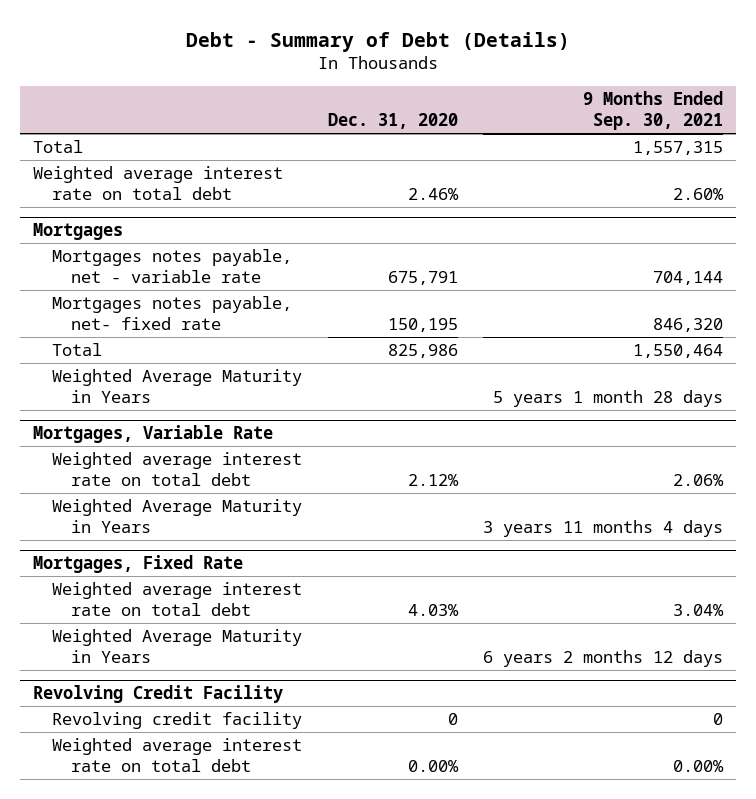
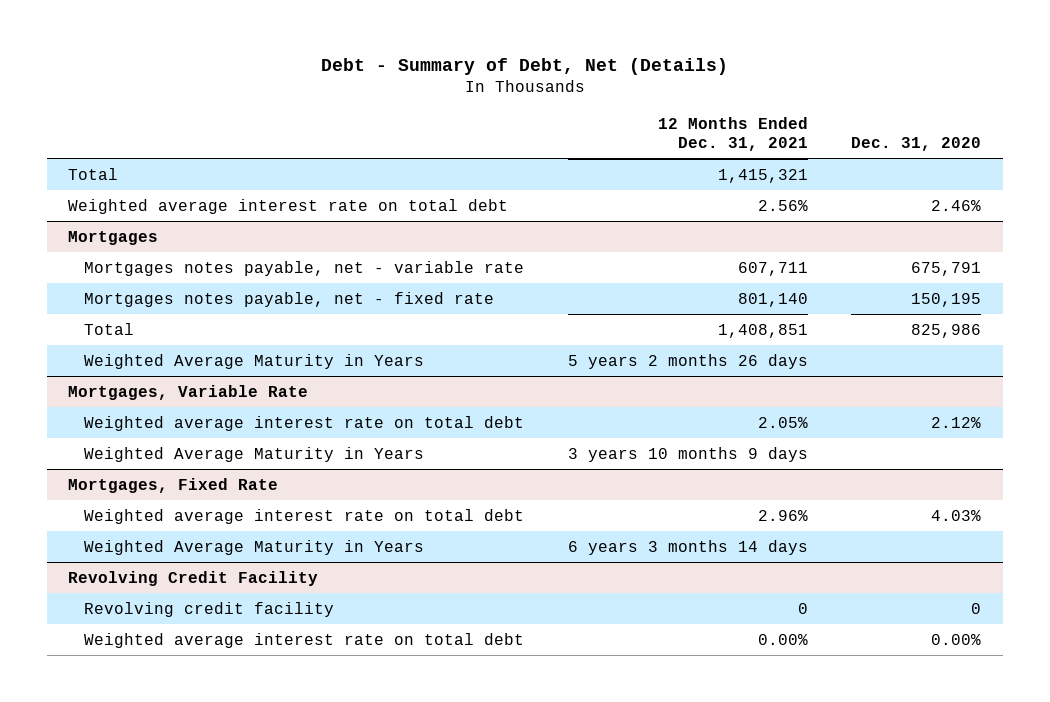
- Debt - Summary of Debt (Details)
+ Debt - Summary of Debt, Net (Details)
- | Dec. 31, 2020 | 9 Months Ended Sep. 30, 2021
+ | 12 Months Ended Dec. 31, 2021 | Dec. 31, 2020
@ Mortgages
- Mortgages notes payable, net- fixed rate | 150,195 | 846,320
+ Mortgages notes payable, net - fixed rate | 801,140 | 150,195

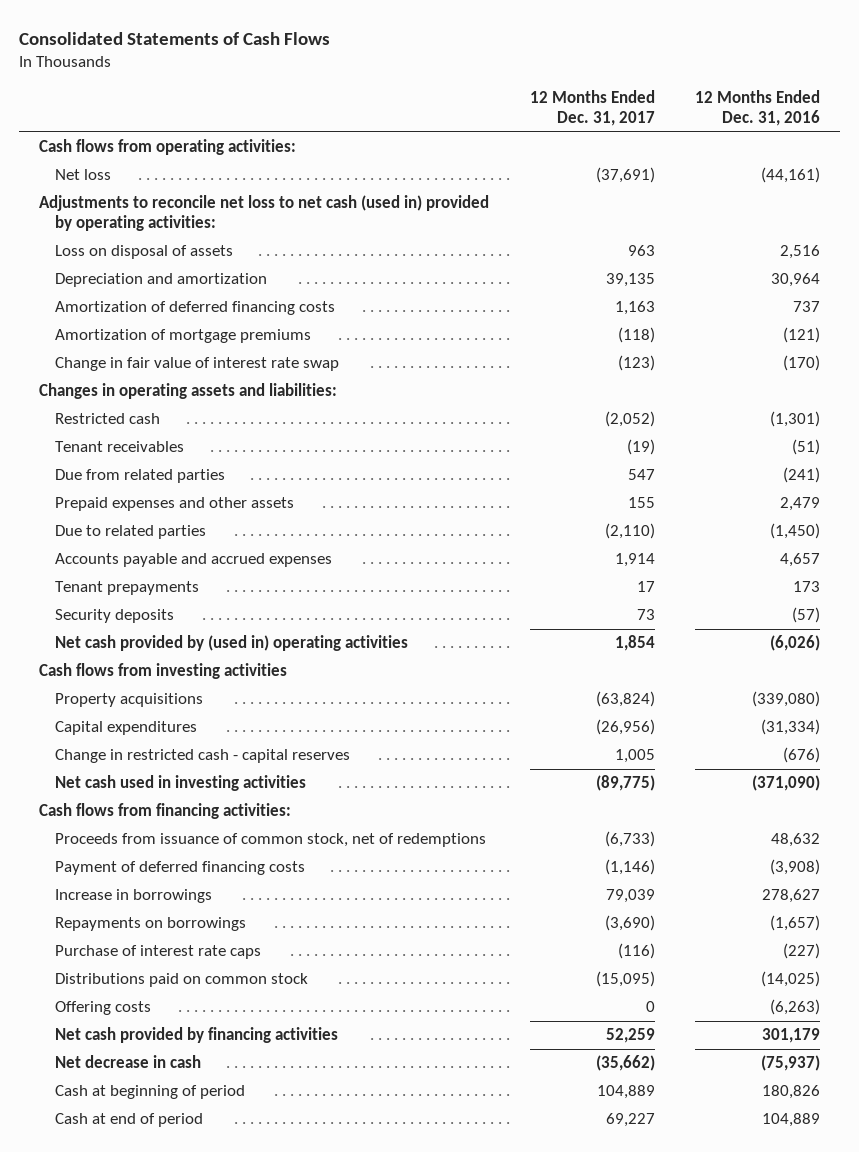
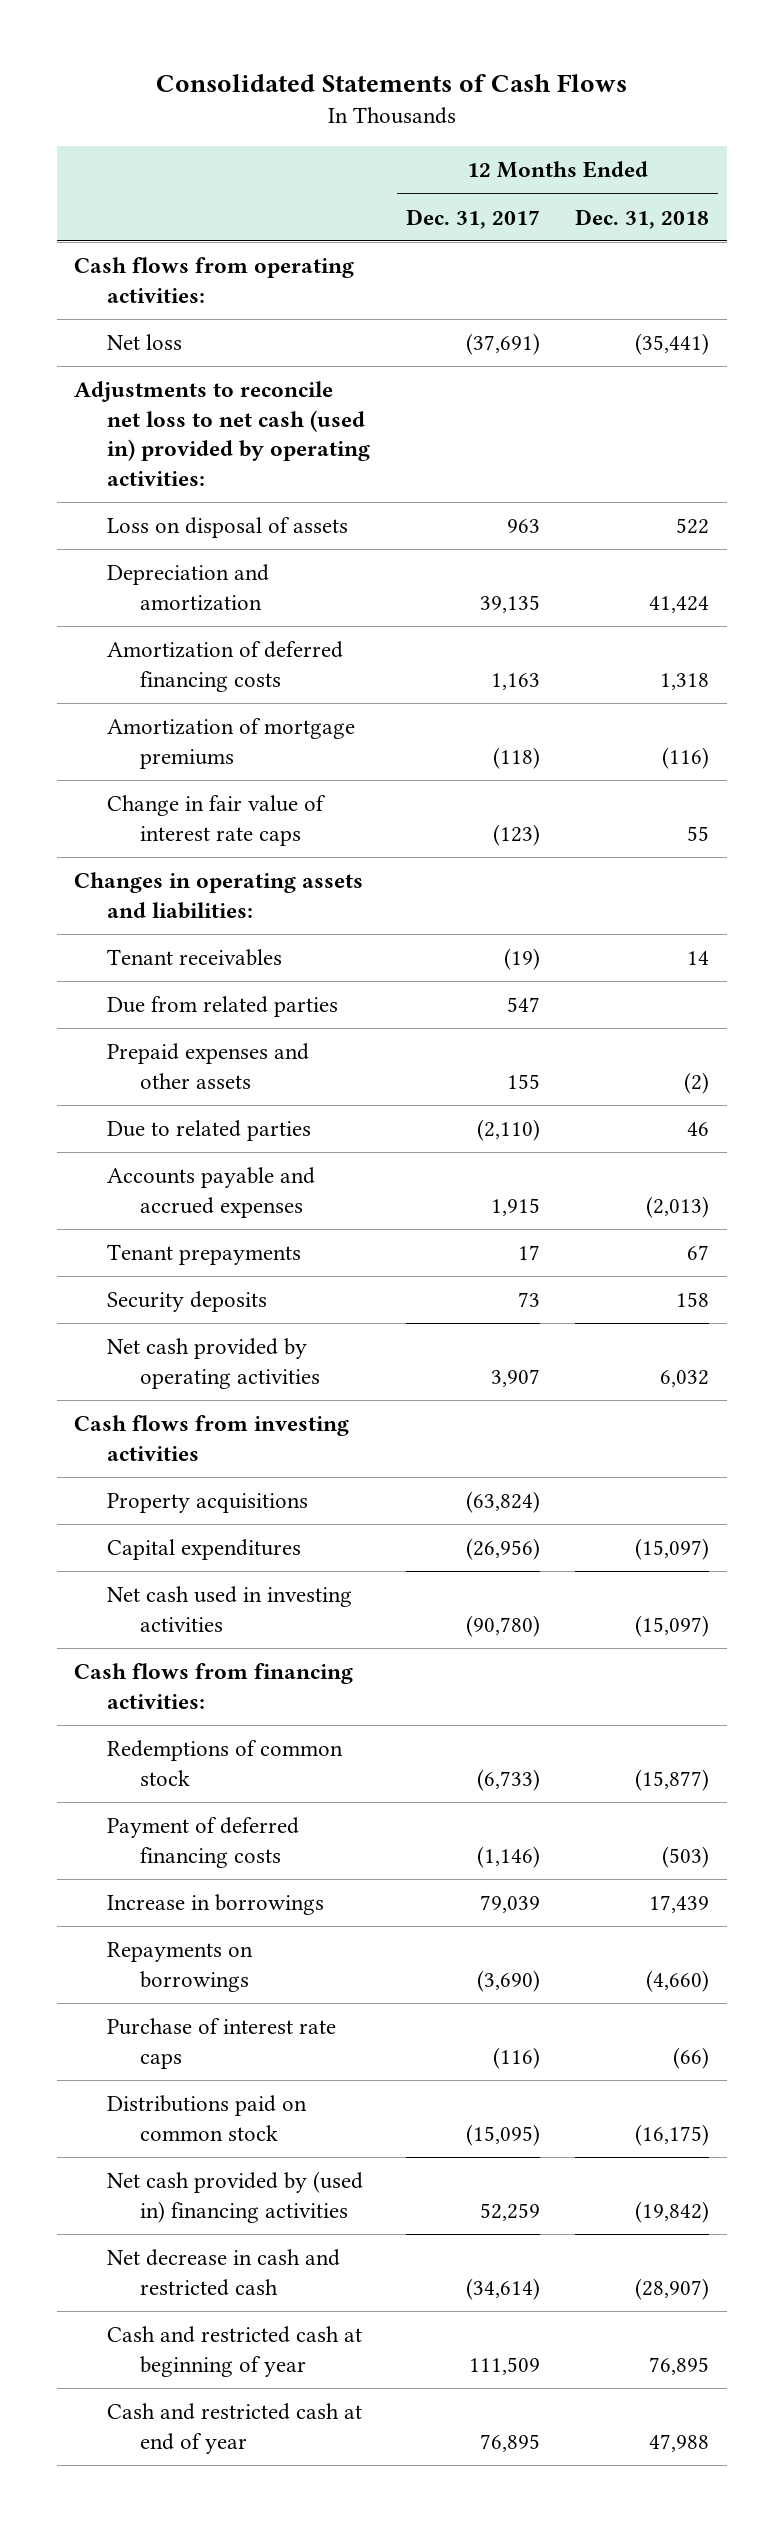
- | 12 Months Ended Dec. 31, 2017 | 12 Months Ended Dec. 31, 2016
+ | 12 Months Ended Dec. 31, 2017 | 12 Months Ended Dec. 31, 2018
- Change in fair value of interest rate swap | (123) | (170)
+ Change in fair value of interest rate caps | (123) | 55
- Restricted cash | (2,052) | (1,301)
- Accounts payable and accrued expenses | 1,914 | 4,657
+ Accounts payable and accrued expenses | 1,915 | (2,013)
- Net cash provided by (used in) operating activities | 1,854 | (6,026)
+ Net cash provided by operating activities | 3,907 | 6,032
- Change in restricted cash - capital reserves | 1,005 | (676)
- Net cash used in investing activities | (89,775) | (371,090)
+ Net cash used in investing activities | (90,780) | (15,097)
- Proceeds from issuance of common stock, net of redemptions | (6,733) | 48,632
+ Redemptions of common stock | (6,733) | (15,877)
- Offering costs | 0 | (6,263)
- Net cash provided by financing activities | 52,259 | 301,179
- Net decrease in cash | (35,662) | (75,937)
- Cash at beginning of period | 104,889 | 180,826
- Cash at end of period | 69,227 | 104,889
+ Net cash provided by (used in) financing activities | 52,259 | (19,842)
+ Net decrease in cash and restricted cash | (34,614) | (28,907)
+ Cash and restricted cash at beginning of year | 111,509 | 76,895
+ Cash and restricted cash at end of year | 76,895 | 47,988

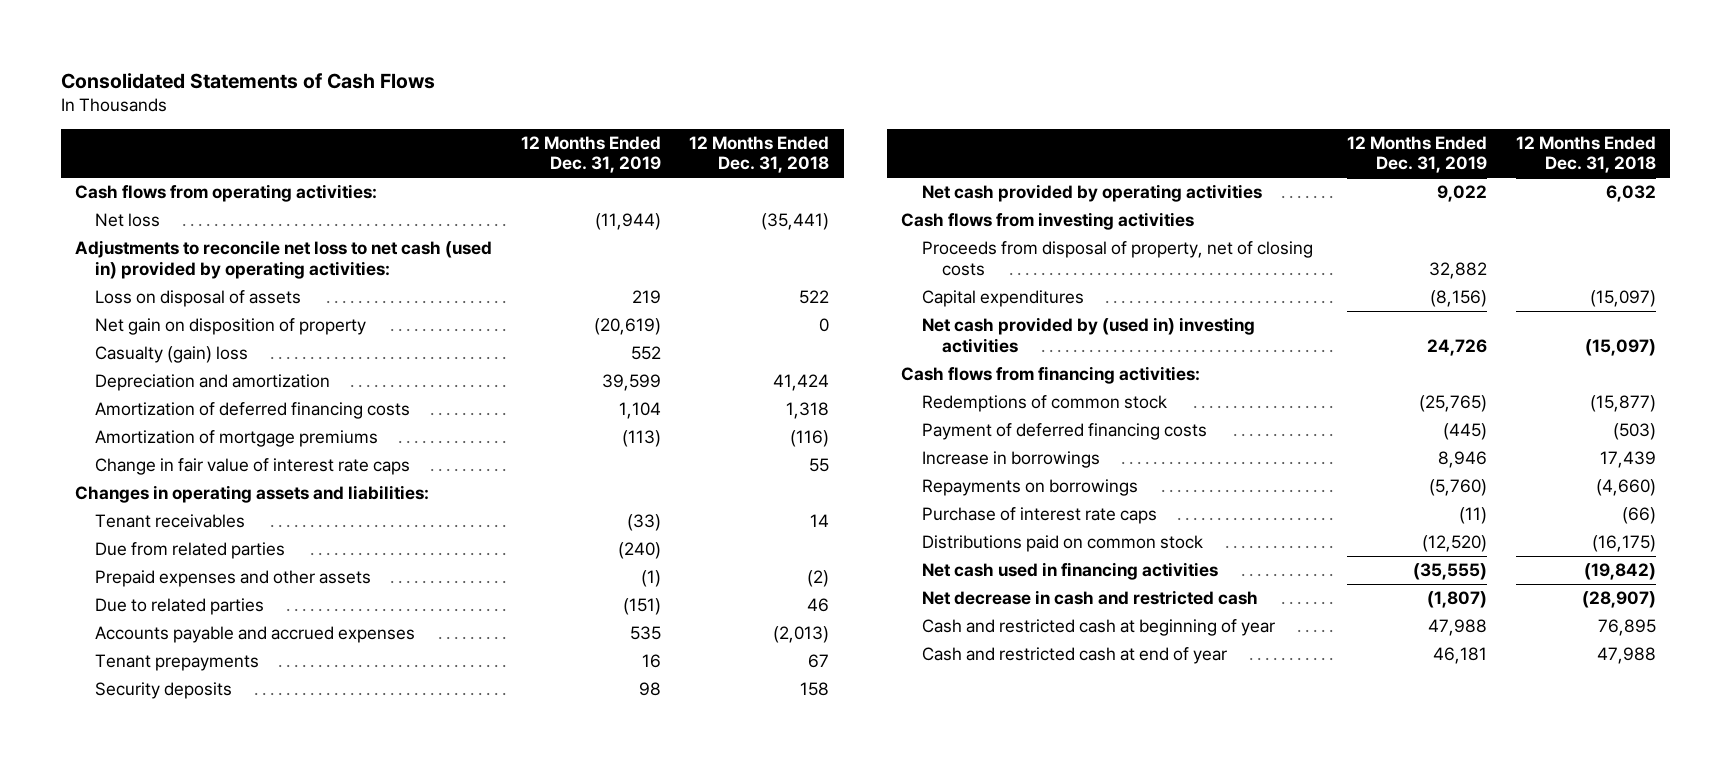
- | 12 Months Ended Dec. 31, 2017 | 12 Months Ended Dec. 31, 2018
+ | 12 Months Ended Dec. 31, 2019 | 12 Months Ended Dec. 31, 2018
+ Net gain on disposition of property | (20,619) | 0
+ Casualty (gain) loss | 552 |
- Property acquisitions | (63,824) |
+ Proceeds from disposal of property, net of closing costs | 32,882 |
- Net cash used in investing activities | (90,780) | (15,097)
+ Net cash provided by (used in) investing activities | 24,726 | (15,097)
- Net cash provided by (used in) financing activities | 52,259 | (19,842)
+ Net cash used in financing activities | (35,555) | (19,842)

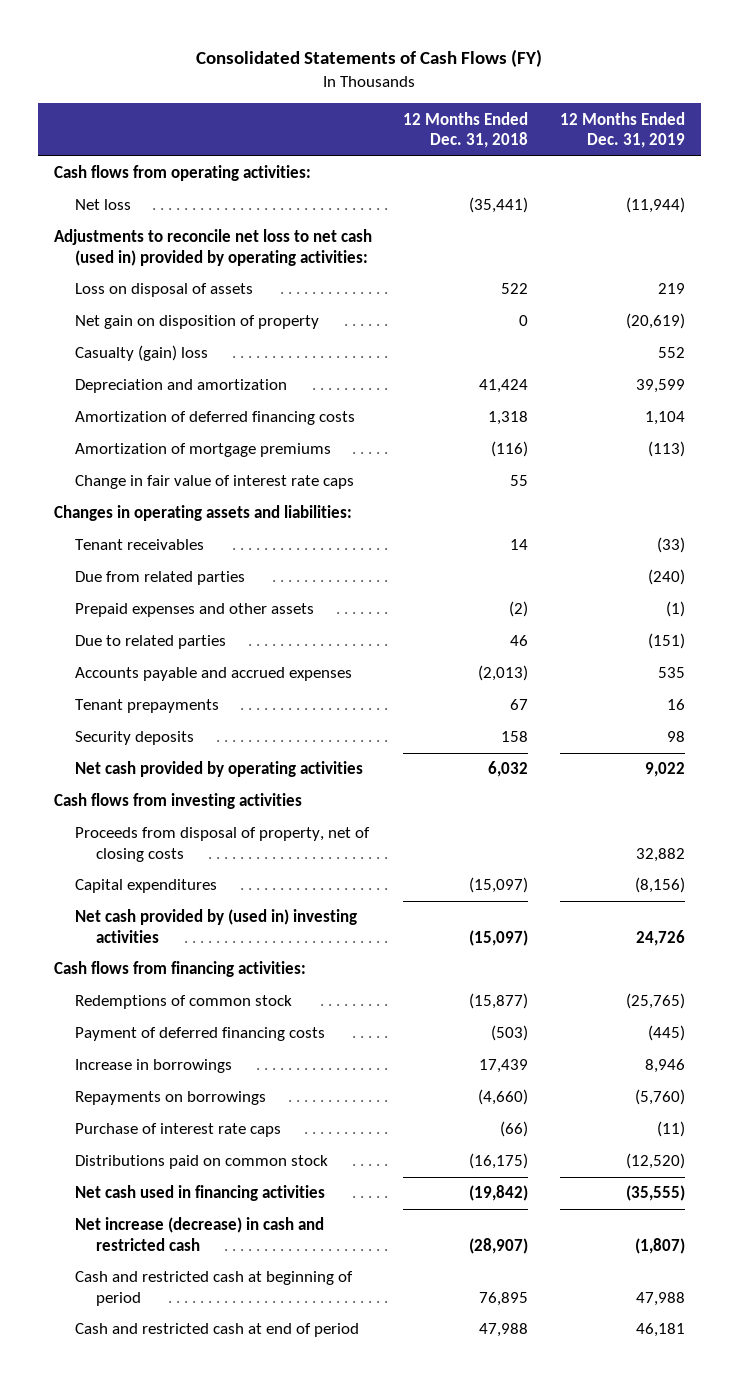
- Consolidated Statements of Cash Flows
+ Consolidated Statements of Cash Flows (FY)
- | 12 Months Ended Dec. 31, 2019 | 12 Months Ended Dec. 31, 2018
+ | 12 Months Ended Dec. 31, 2018 | 12 Months Ended Dec. 31, 2019
- Net decrease in cash and restricted cash | (1,807) | (28,907)
- Cash and restricted cash at beginning of year | 47,988 | 76,895
- Cash and restricted cash at end of year | 46,181 | 47,988
+ Net increase (decrease) in cash and restricted cash | (28,907) | (1,807)
+ Cash and restricted cash at beginning of period | 76,895 | 47,988
+ Cash and restricted cash at end of period | 47,988 | 46,181

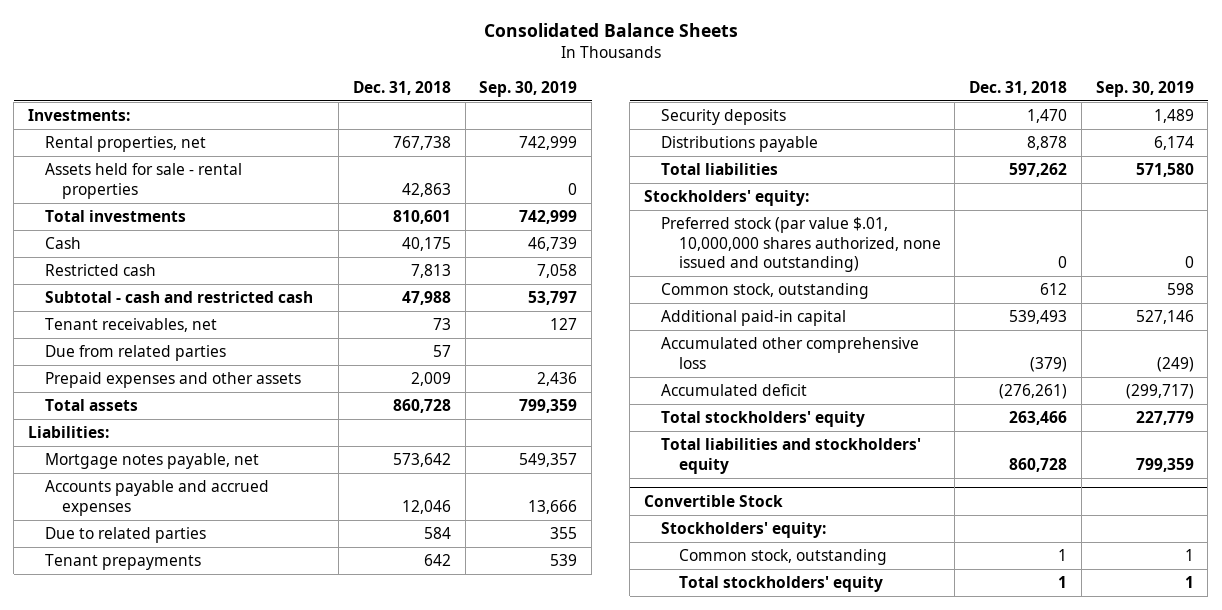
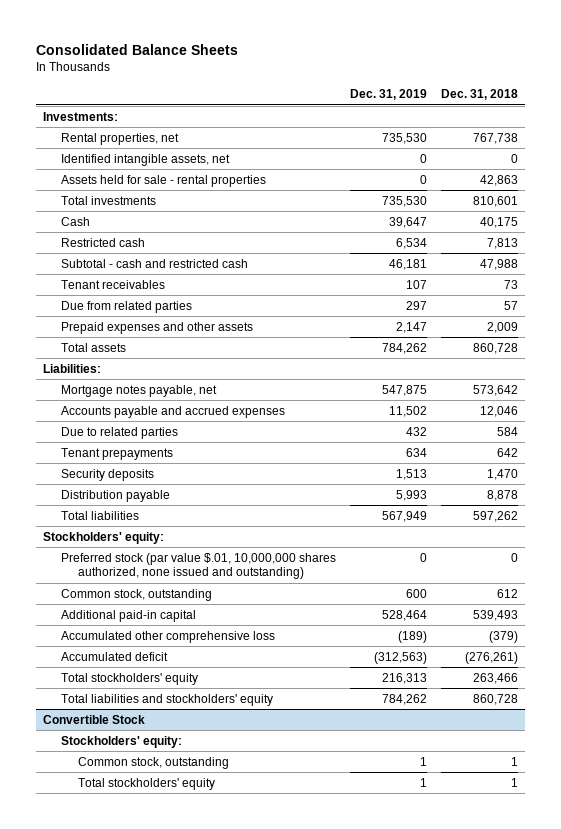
- | Dec. 31, 2018 | Sep. 30, 2019
+ | Dec. 31, 2019 | Dec. 31, 2018
+ Identified intangible assets, net | 0 | 0
- Tenant receivables, net | 73 | 127
+ Tenant receivables | 107 | 73
- Distributions payable | 8,878 | 6,174
+ Distribution payable | 5,993 | 8,878

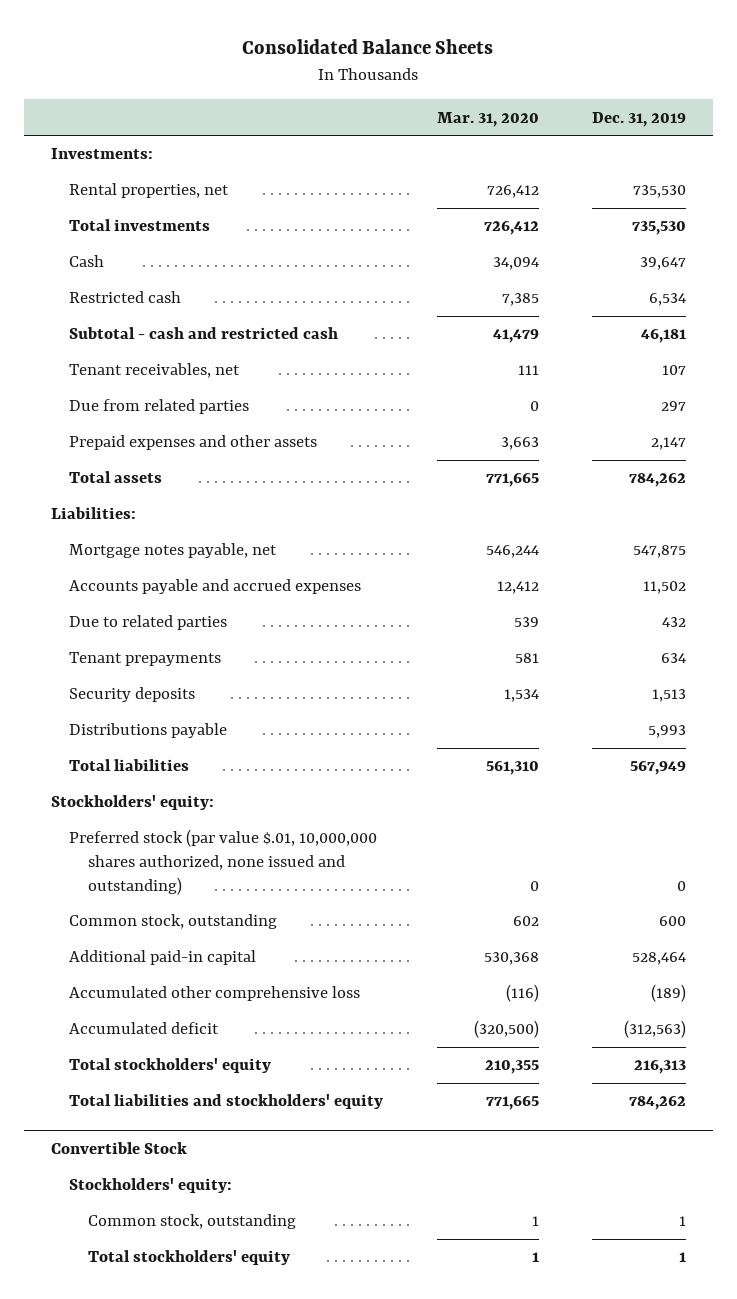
- | Dec. 31, 2019 | Dec. 31, 2018
+ | Mar. 31, 2020 | Dec. 31, 2019
- Identified intangible assets, net | 0 | 0
- Assets held for sale - rental properties | 0 | 42,863
- Tenant receivables | 107 | 73
+ Tenant receivables, net | 111 | 107
- Distribution payable | 5,993 | 8,878
+ Distributions payable | | 5,993

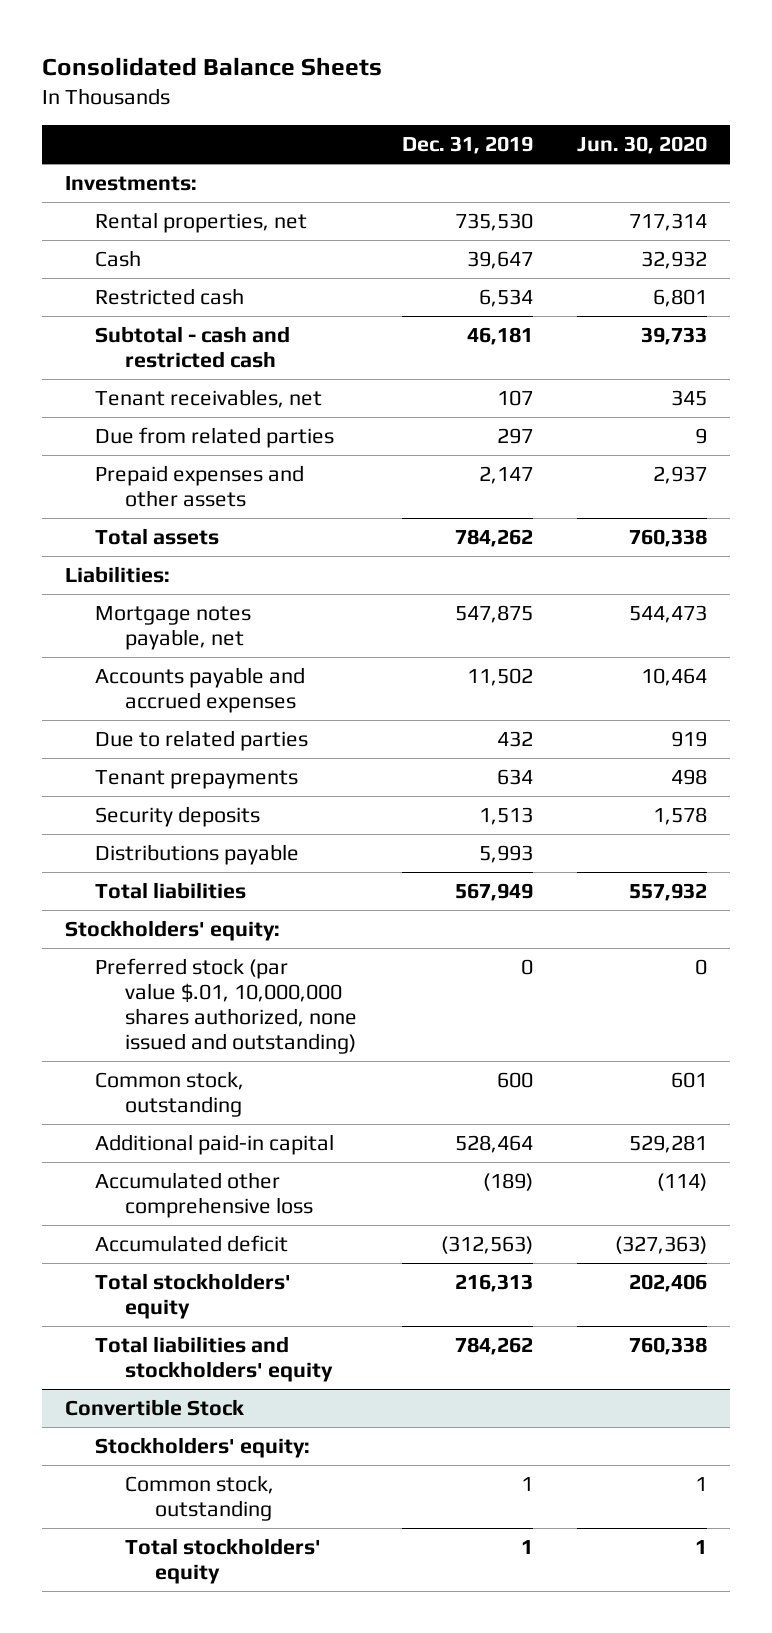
- | Mar. 31, 2020 | Dec. 31, 2019
+ | Dec. 31, 2019 | Jun. 30, 2020
- Total investments | 726,412 | 735,530

